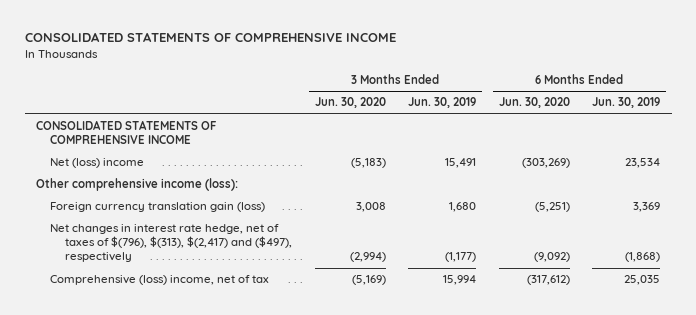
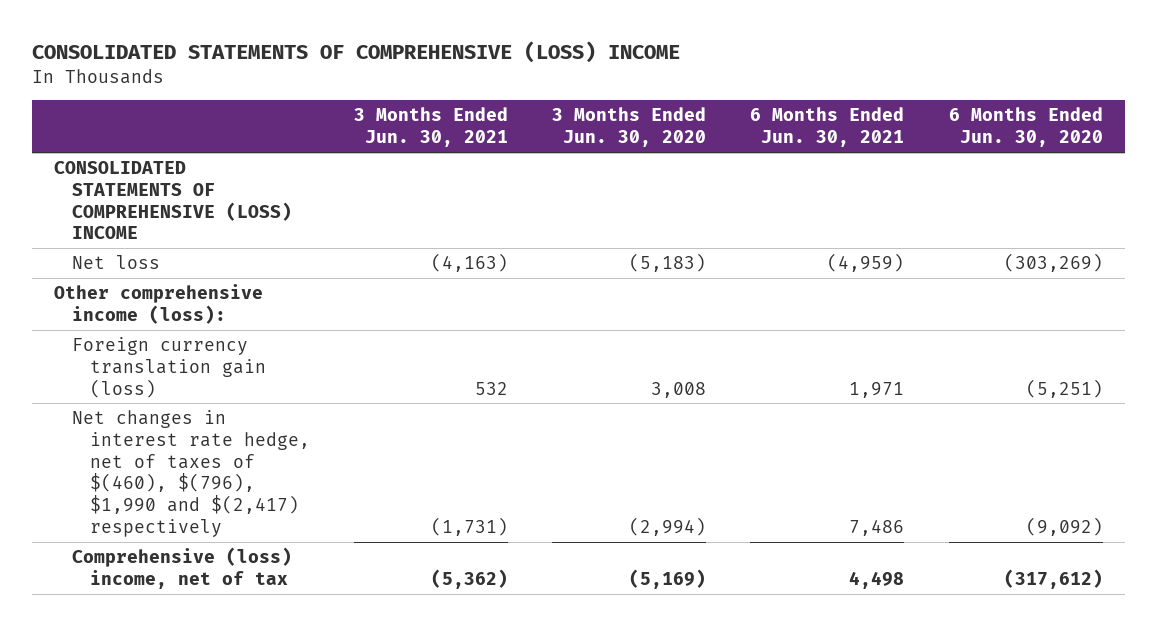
- CONSOLIDATED STATEMENTS OF COMPREHENSIVE INCOME
+ CONSOLIDATED STATEMENTS OF COMPREHENSIVE (LOSS) INCOME
- | 3 Months Ended Jun. 30, 2020 | 3 Months Ended Jun. 30, 2019 | 6 Months Ended Jun. 30, 2020 | 6 Months Ended Jun. 30, 2019
+ | 3 Months Ended Jun. 30, 2021 | 3 Months Ended Jun. 30, 2020 | 6 Months Ended Jun. 30, 2021 | 6 Months Ended Jun. 30, 2020
- CONSOLIDATED STATEMENTS OF COMPREHENSIVE INCOME
- Net (loss) income | (5,183) | 15,491 | (303,269) | 23,534
+ CONSOLIDATED STATEMENTS OF COMPREHENSIVE (LOSS) INCOME
+ Net loss | (4,163) | (5,183) | (4,959) | (303,269)
- Net changes in interest rate hedge, net of taxes of $(796), $(313), $(2,417) and ($497), respectively | (2,994) | (1,177) | (9,092) | (1,868)
+ Net changes in interest rate hedge, net of taxes of $(460), $(796), $1,990 and $(2,417) respectively | (1,731) | (2,994) | 7,486 | (9,092)

